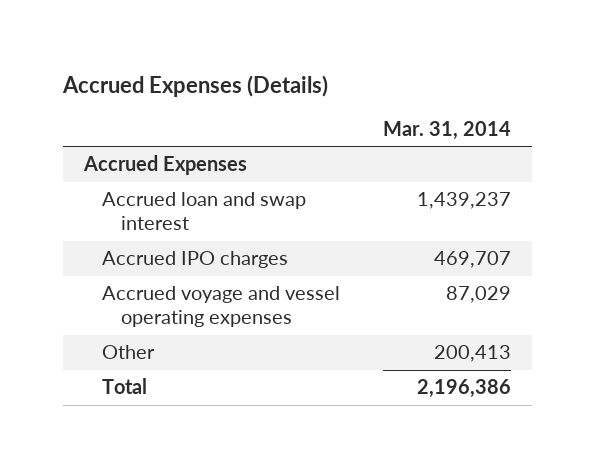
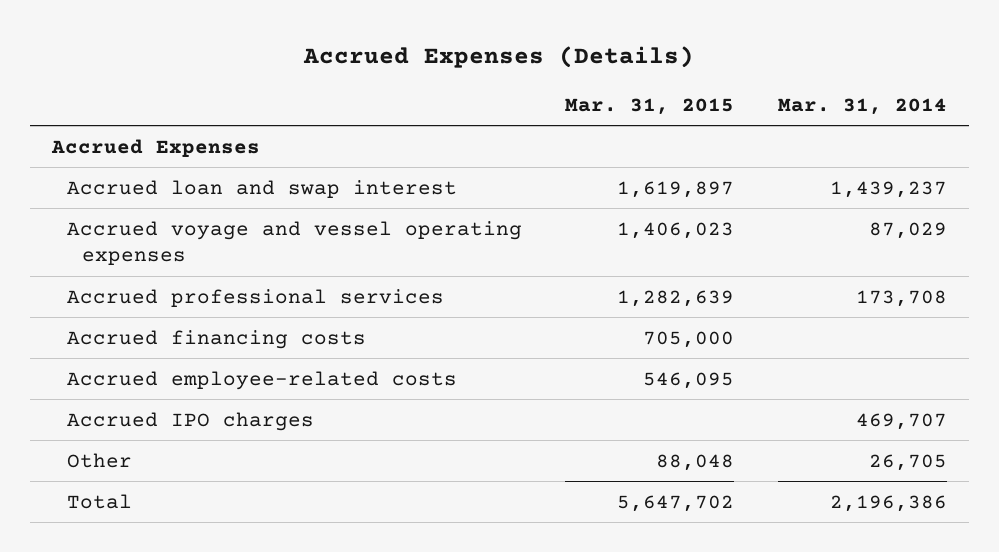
- | Mar. 31, 2014
+ | Mar. 31, 2015 | Mar. 31, 2014
- Other | 200,413
+ Accrued professional services | 1,282,639 | 173,708
+ Accrued financing costs | 705,000 |
+ Accrued employee-related costs | 546,095 |
moved down: Accrued IPO charges | | 469,707
+ Other | 88,048 | 26,705

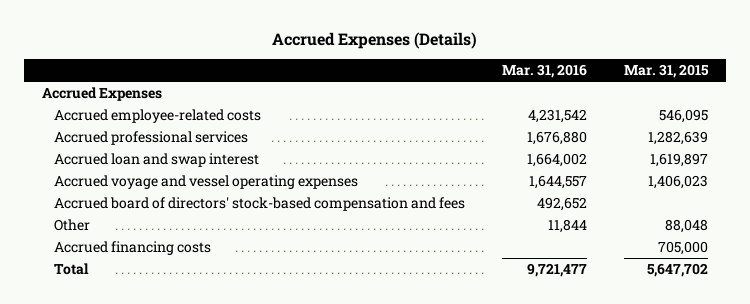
- | Mar. 31, 2015 | Mar. 31, 2014
+ | Mar. 31, 2016 | Mar. 31, 2015
moved up: Accrued employee-related costs | 4,231,542 | 546,095
moved up: Accrued professional services | 1,676,880 | 1,282,639
- Accrued IPO charges | | 469,707
+ Accrued board of directors' stock-based compensation and fees | 492,652 |
moved down: Accrued financing costs | | 705,000

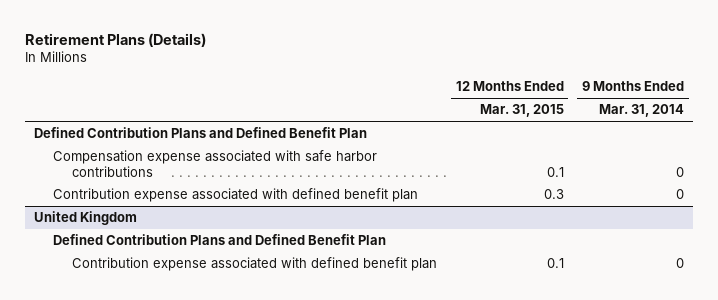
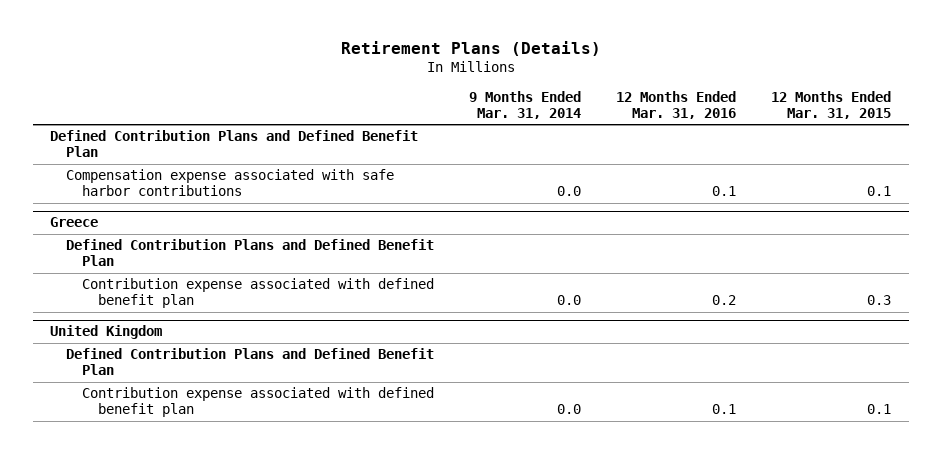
- | 12 Months Ended Mar. 31, 2015 | 9 Months Ended Mar. 31, 2014
+ | 9 Months Ended Mar. 31, 2014 | 12 Months Ended Mar. 31, 2016 | 12 Months Ended Mar. 31, 2015
- Compensation expense associated with safe harbor contributions | 0.1 | 0
- Contribution expense associated with defined benefit plan | 0.3 | 0
+ Compensation expense associated with safe harbor contributions | 0.0 | 0.1 | 0.1
+ Greece
+ Defined Contribution Plans and Defined Benefit Plan
+ Contribution expense associated with defined benefit plan | 0.0 | 0.2 | 0.3
@ United Kingdom
- Contribution expense associated with defined benefit plan | 0.1 | 0
+ Contribution expense associated with defined benefit plan | 0.0 | 0.1 | 0.1

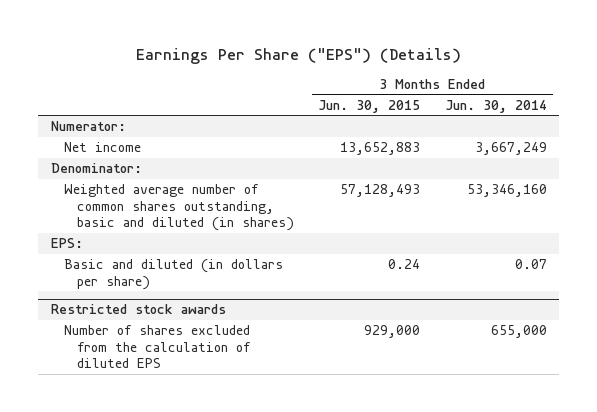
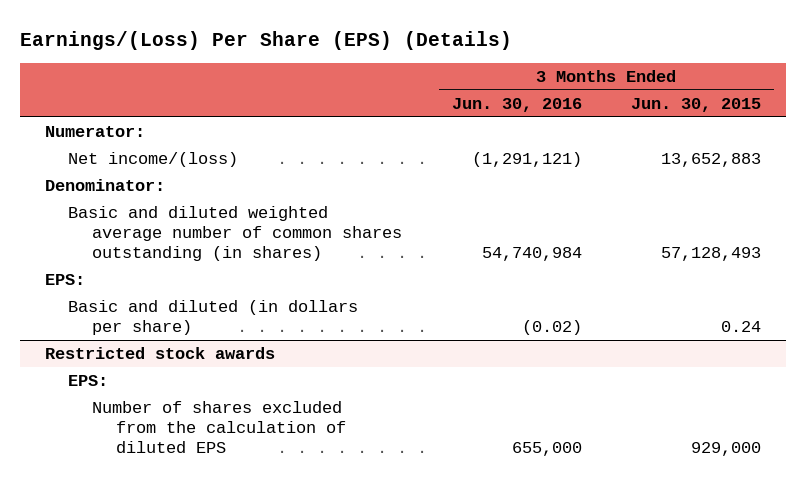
- Earnings Per Share ("EPS") (Details)
+ Earnings/(Loss) Per Share (EPS) (Details)
- | 3 Months Ended Jun. 30, 2015 | 3 Months Ended Jun. 30, 2014
+ | 3 Months Ended Jun. 30, 2016 | 3 Months Ended Jun. 30, 2015
- Net income | 13,652,883 | 3,667,249
+ Net income/(loss) | (1,291,121) | 13,652,883
- Weighted average number of common shares outstanding, basic and diluted (in shares) | 57,128,493 | 53,346,160
+ Basic and diluted weighted average number of common shares outstanding (in shares) | 54,740,984 | 57,128,493
@ Restricted stock awards
+ EPS:

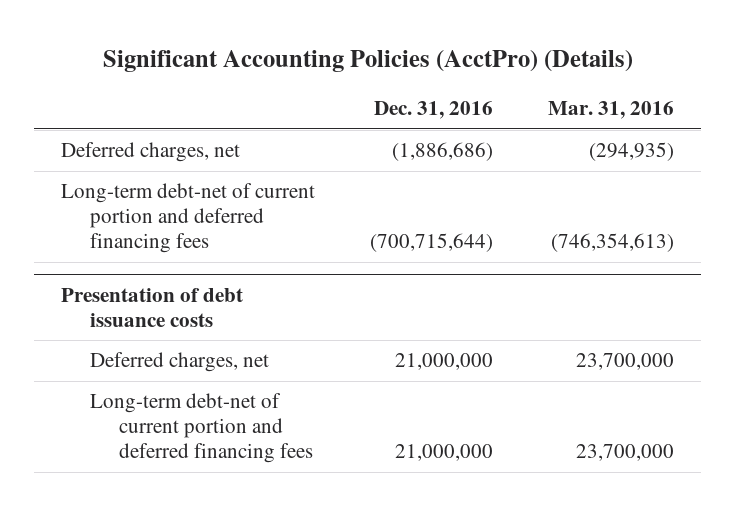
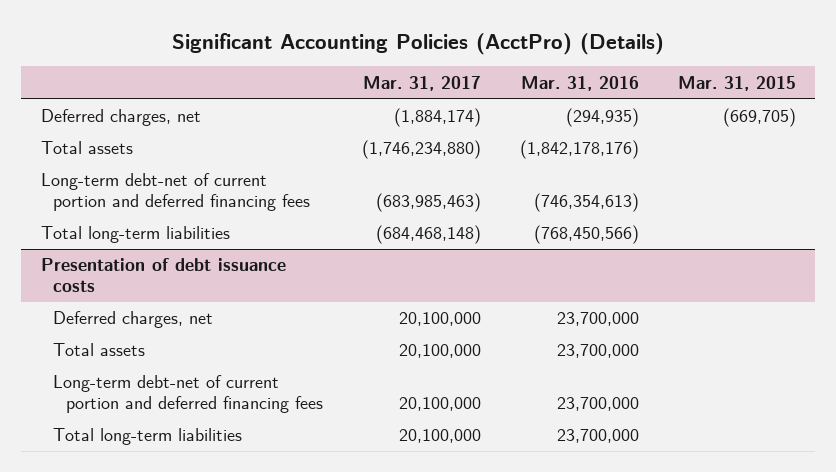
- | Dec. 31, 2016 | Mar. 31, 2016
+ | Mar. 31, 2017 | Mar. 31, 2016 | Mar. 31, 2015
+ Total assets | (1,746,234,880) | (1,842,178,176) |
+ Total long-term liabilities | (684,468,148) | (768,450,566) |
@ Presentation of debt issuance costs
+ Total assets | 20,100,000 | 23,700,000 |
+ Total long-term liabilities | 20,100,000 | 23,700,000 |

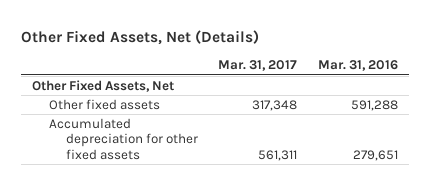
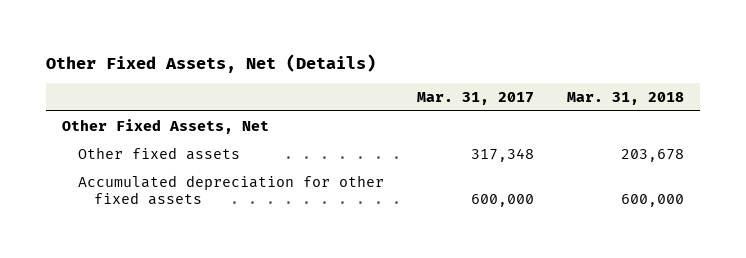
- | Mar. 31, 2017 | Mar. 31, 2016
+ | Mar. 31, 2017 | Mar. 31, 2018
- Accumulated depreciation for other fixed assets | 561,311 | 279,651
+ Accumulated depreciation for other fixed assets | 600,000 | 600,000

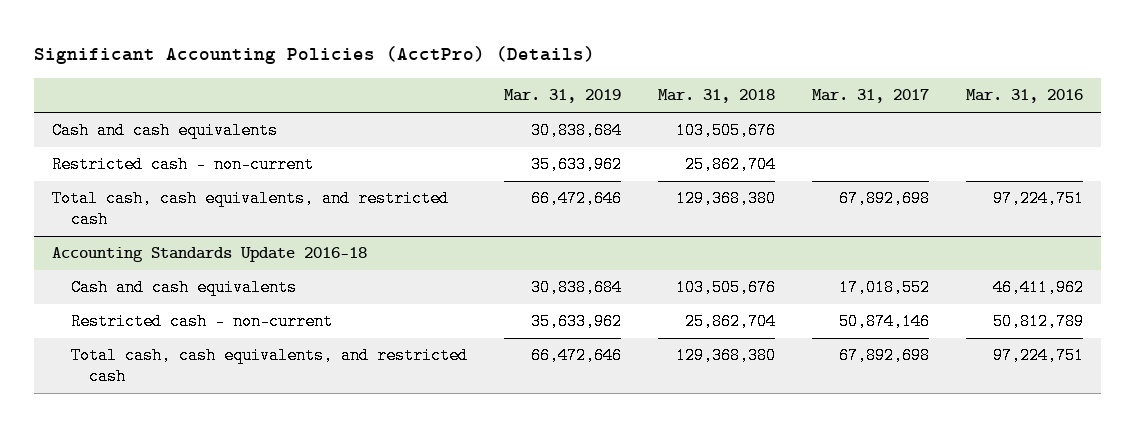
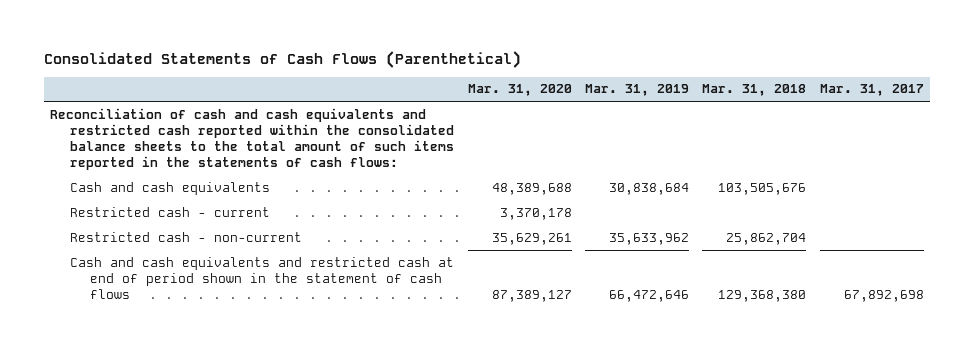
- Significant Accounting Policies (AcctPro) (Details)
+ Consolidated Statements of Cash Flows (Parenthetical)
- | Mar. 31, 2019 | Mar. 31, 2018 | Mar. 31, 2017 | Mar. 31, 2016
+ | Mar. 31, 2020 | Mar. 31, 2019 | Mar. 31, 2018 | Mar. 31, 2017
+ Reconciliation of cash and cash equivalents and restricted cash reported within the consolidated balance sheets to the total amount of such items reported in the statements of cash flows:
+ Restricted cash - current | 3,370,178 | | |
- Total cash, cash equivalents, and restricted cash | 66,472,646 | 129,368,380 | 67,892,698 | 97,224,751
- Accounting Standards Update 2016-18
- Cash and cash equivalents | 30,838,684 | 103,505,676 | 17,018,552 | 46,411,962
- Restricted cash - non-current | 35,633,962 | 25,862,704 | 50,874,146 | 50,812,789
- Total cash, cash equivalents, and restricted cash | 66,472,646 | 129,368,380 | 67,892,698 | 97,224,751
+ Cash and cash equivalents and restricted cash at end of period shown in the statement of cash flows | 87,389,127 | 66,472,646 | 129,368,380 | 67,892,698

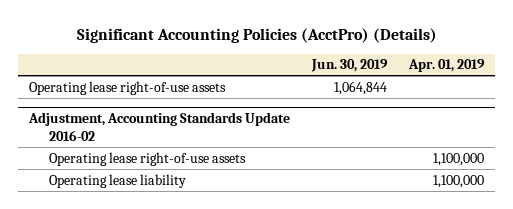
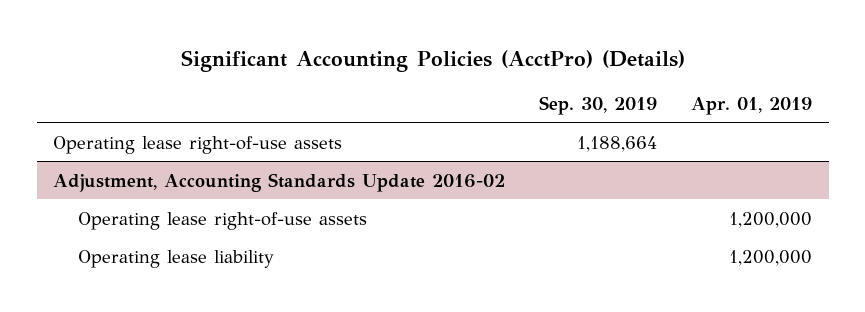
- | Jun. 30, 2019 | Apr. 01, 2019
+ | Sep. 30, 2019 | Apr. 01, 2019
@ Adjustment, Accounting Standards Update 2016-02
- Operating lease right-of-use assets | | 1,100,000
- Operating lease liability | | 1,100,000
+ Operating lease right-of-use assets | | 1,200,000
+ Operating lease liability | | 1,200,000

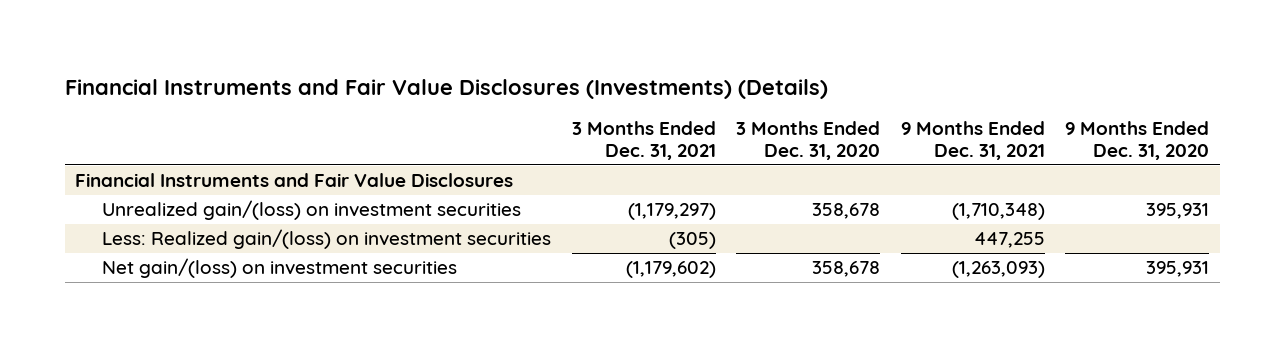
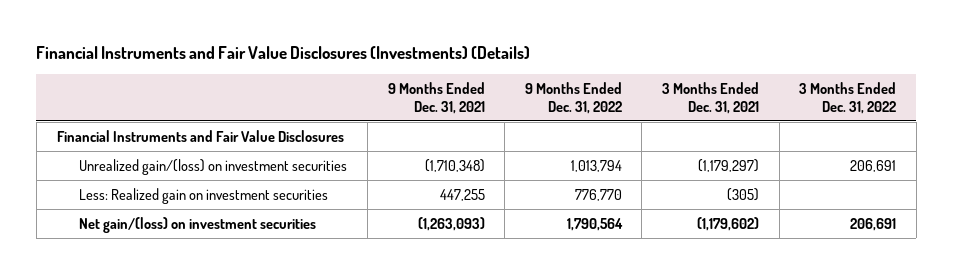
- | 3 Months Ended Dec. 31, 2021 | 3 Months Ended Dec. 31, 2020 | 9 Months Ended Dec. 31, 2021 | 9 Months Ended Dec. 31, 2020
+ | 9 Months Ended Dec. 31, 2021 | 9 Months Ended Dec. 31, 2022 | 3 Months Ended Dec. 31, 2021 | 3 Months Ended Dec. 31, 2022
- Less: Realized gain/(loss) on investment securities | (305) | | 447,255 |
+ Less: Realized gain on investment securities | 447,255 | 776,770 | (305) |

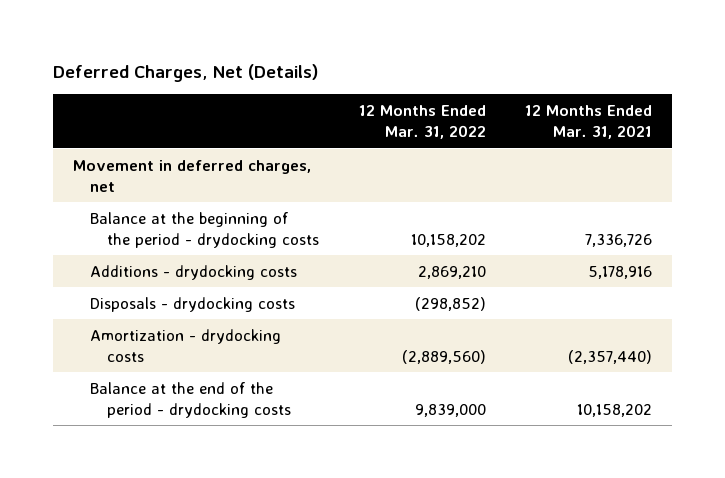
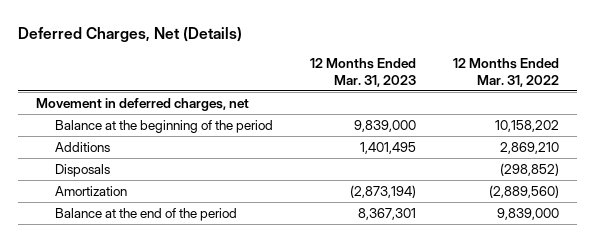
- | 12 Months Ended Mar. 31, 2022 | 12 Months Ended Mar. 31, 2021
+ | 12 Months Ended Mar. 31, 2023 | 12 Months Ended Mar. 31, 2022
- Balance at the beginning of the period - drydocking costs | 10,158,202 | 7,336,726
- Additions - drydocking costs | 2,869,210 | 5,178,916
- Disposals - drydocking costs | (298,852) |
- Amortization - drydocking costs | (2,889,560) | (2,357,440)
- Balance at the end of the period - drydocking costs | 9,839,000 | 10,158,202
+ Balance at the beginning of the period | 9,839,000 | 10,158,202
+ Additions | 1,401,495 | 2,869,210
+ Disposals | | (298,852)
+ Amortization | (2,873,194) | (2,889,560)
+ Balance at the end of the period | 8,367,301 | 9,839,000

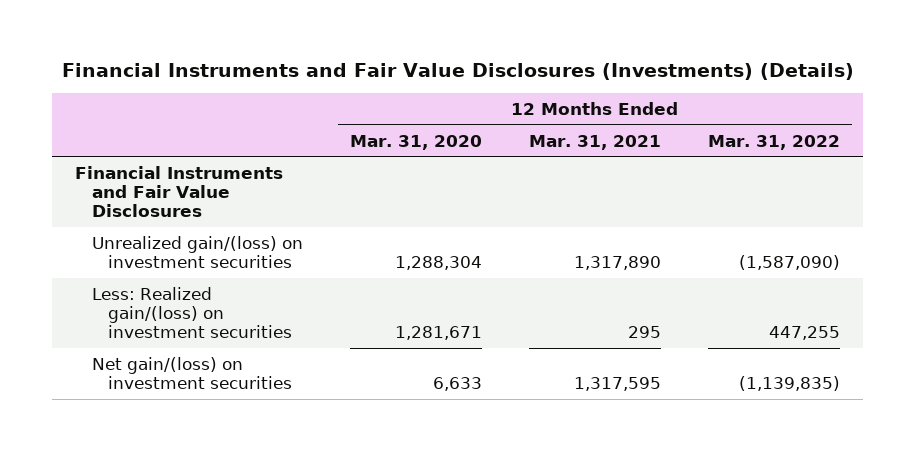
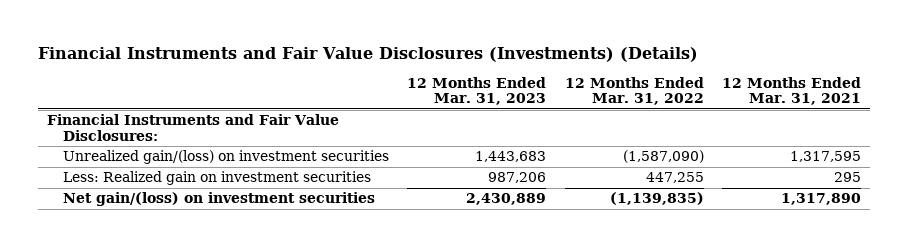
- | 12 Months Ended Mar. 31, 2020 | 12 Months Ended Mar. 31, 2021 | 12 Months Ended Mar. 31, 2022
+ | 12 Months Ended Mar. 31, 2023 | 12 Months Ended Mar. 31, 2022 | 12 Months Ended Mar. 31, 2021
- Financial Instruments and Fair Value Disclosures
- Unrealized gain/(loss) on investment securities | 1,288,304 | 1,317,890 | (1,587,090)
- Less: Realized gain/(loss) on investment securities | 1,281,671 | 295 | 447,255
- Net gain/(loss) on investment securities | 6,633 | 1,317,595 | (1,139,835)
+ Financial Instruments and Fair Value Disclosures:
+ Unrealized gain/(loss) on investment securities | 1,443,683 | (1,587,090) | 1,317,595
+ Less: Realized gain on investment securities | 987,206 | 447,255 | 295
+ Net gain/(loss) on investment securities | 2,430,889 | (1,139,835) | 1,317,890

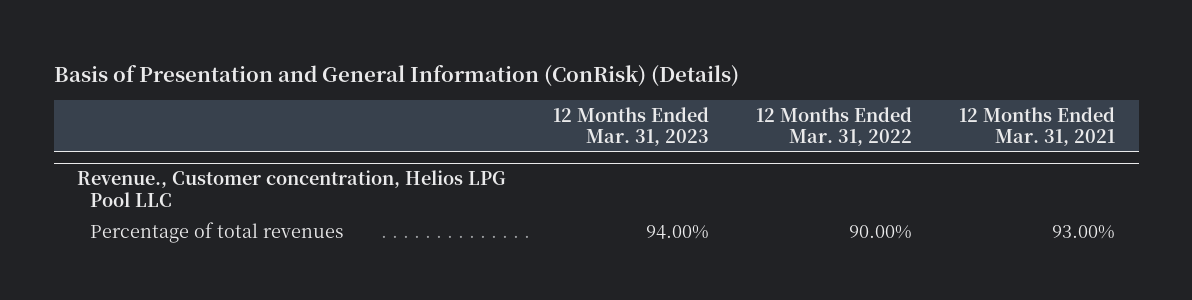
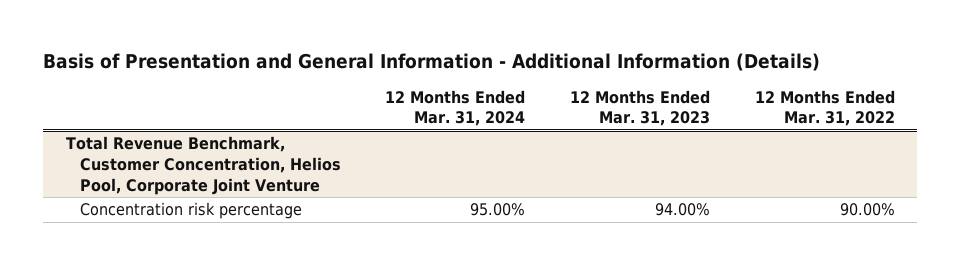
- Basis of Presentation and General Information (ConRisk) (Details)
+ Basis of Presentation and General Information - Additional Information (Details)
- | 12 Months Ended Mar. 31, 2023 | 12 Months Ended Mar. 31, 2022 | 12 Months Ended Mar. 31, 2021
+ | 12 Months Ended Mar. 31, 2024 | 12 Months Ended Mar. 31, 2023 | 12 Months Ended Mar. 31, 2022
- Revenue., Customer concentration, Helios LPG Pool LLC
- Percentage of total revenues | 94.00% | 90.00% | 93.00%
+ Total Revenue Benchmark, Customer Concentration, Helios Pool, Corporate Joint Venture
+ Concentration risk percentage | 95.00% | 94.00% | 90.00%

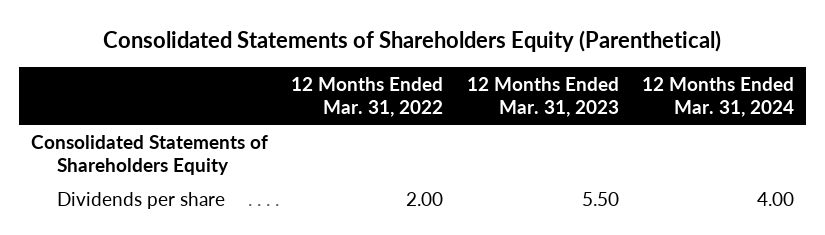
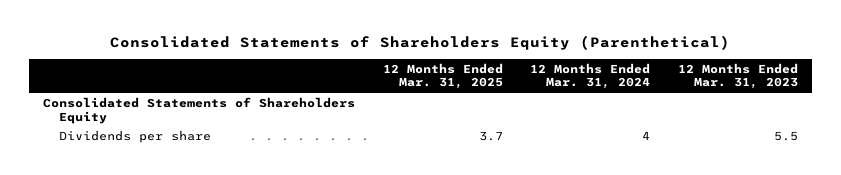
- | 12 Months Ended Mar. 31, 2022 | 12 Months Ended Mar. 31, 2023 | 12 Months Ended Mar. 31, 2024
+ | 12 Months Ended Mar. 31, 2025 | 12 Months Ended Mar. 31, 2024 | 12 Months Ended Mar. 31, 2023
- Dividends per share | 2.00 | 5.50 | 4.00
+ Dividends per share | 3.7 | 4 | 5.5

